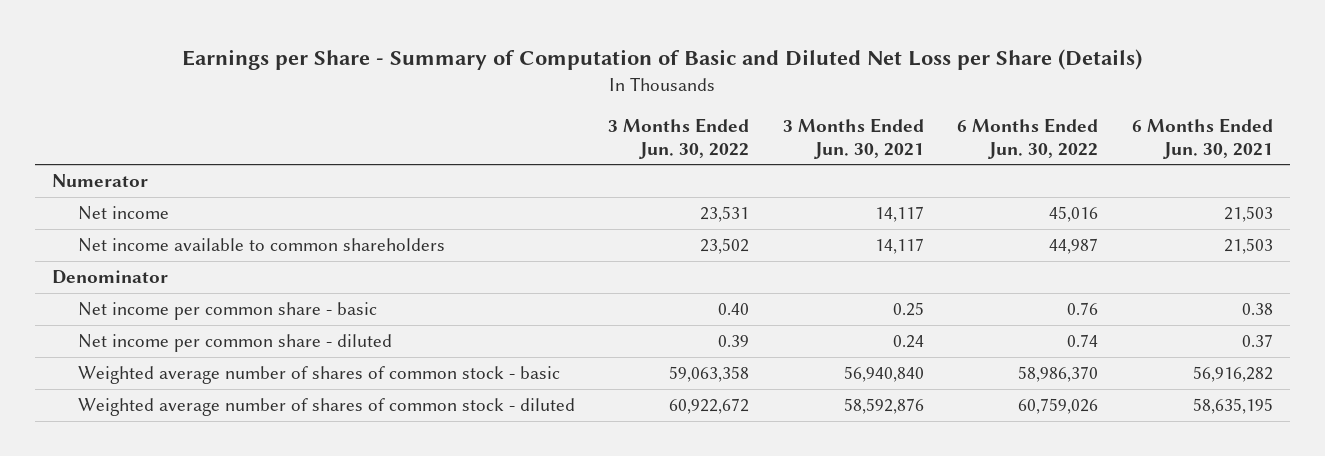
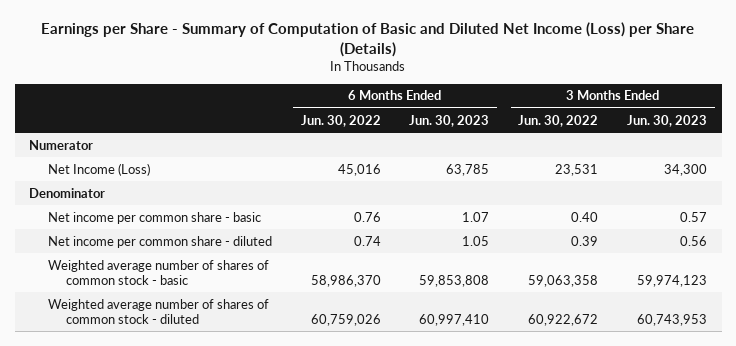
- Earnings per Share - Summary of Computation of Basic and Diluted Net Loss per Share (Details)
+ Earnings per Share - Summary of Computation of Basic and Diluted Net Income (Loss) per Share (Details)
- | 3 Months Ended Jun. 30, 2022 | 3 Months Ended Jun. 30, 2021 | 6 Months Ended Jun. 30, 2022 | 6 Months Ended Jun. 30, 2021
+ | 6 Months Ended Jun. 30, 2022 | 6 Months Ended Jun. 30, 2023 | 3 Months Ended Jun. 30, 2022 | 3 Months Ended Jun. 30, 2023
- Net income | 23,531 | 14,117 | 45,016 | 21,503
- Net income available to common shareholders | 23,502 | 14,117 | 44,987 | 21,503
+ Net Income (Loss) | 45,016 | 63,785 | 23,531 | 34,300

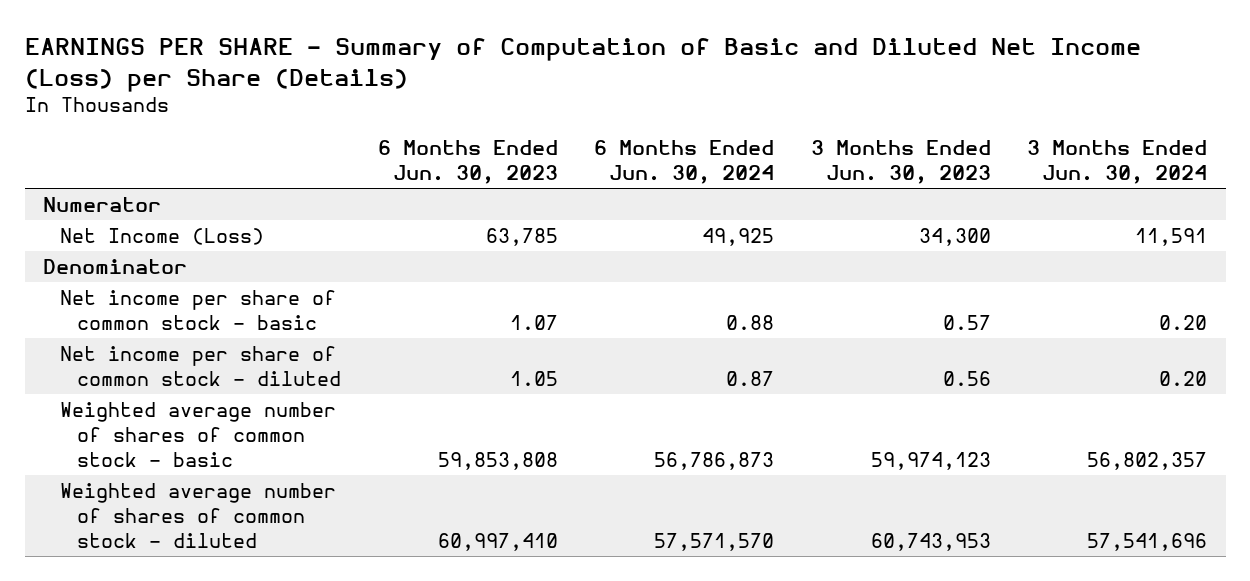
- Earnings per Share - Summary of Computation of Basic and Diluted Net Income (Loss) per Share (Details)
+ EARNINGS PER SHARE - Summary of Computation of Basic and Diluted Net Income (Loss) per Share (Details)
- | 6 Months Ended Jun. 30, 2022 | 6 Months Ended Jun. 30, 2023 | 3 Months Ended Jun. 30, 2022 | 3 Months Ended Jun. 30, 2023
+ | 6 Months Ended Jun. 30, 2023 | 6 Months Ended Jun. 30, 2024 | 3 Months Ended Jun. 30, 2023 | 3 Months Ended Jun. 30, 2024
- Net income per common share - basic | 0.76 | 1.07 | 0.40 | 0.57
- Net income per common share - diluted | 0.74 | 1.05 | 0.39 | 0.56
+ Net income per share of common stock - basic | 1.07 | 0.88 | 0.57 | 0.20
+ Net income per share of common stock - diluted | 1.05 | 0.87 | 0.56 | 0.20

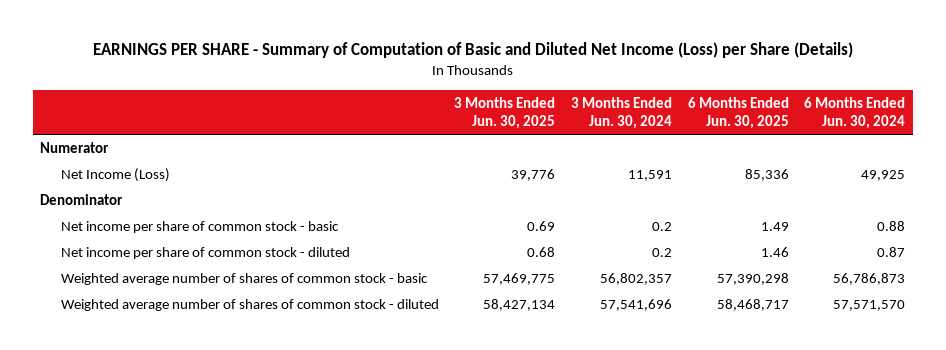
- | 6 Months Ended Jun. 30, 2023 | 6 Months Ended Jun. 30, 2024 | 3 Months Ended Jun. 30, 2023 | 3 Months Ended Jun. 30, 2024
+ | 3 Months Ended Jun. 30, 2025 | 3 Months Ended Jun. 30, 2024 | 6 Months Ended Jun. 30, 2025 | 6 Months Ended Jun. 30, 2024
- Net income per share of common stock - basic | 1.07 | 0.88 | 0.57 | 0.20
- Net income per share of common stock - diluted | 1.05 | 0.87 | 0.56 | 0.20
+ Net income per share of common stock - basic | 0.69 | 0.2 | 1.49 | 0.88
+ Net income per share of common stock - diluted | 0.68 | 0.2 | 1.46 | 0.87

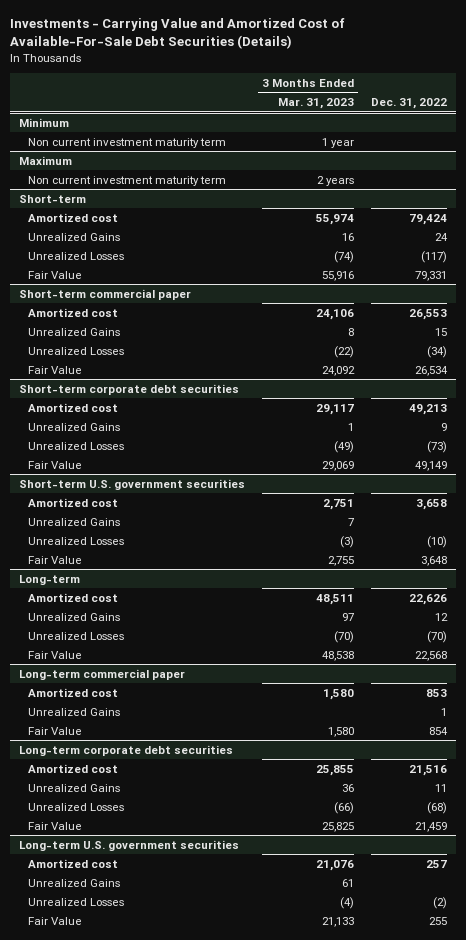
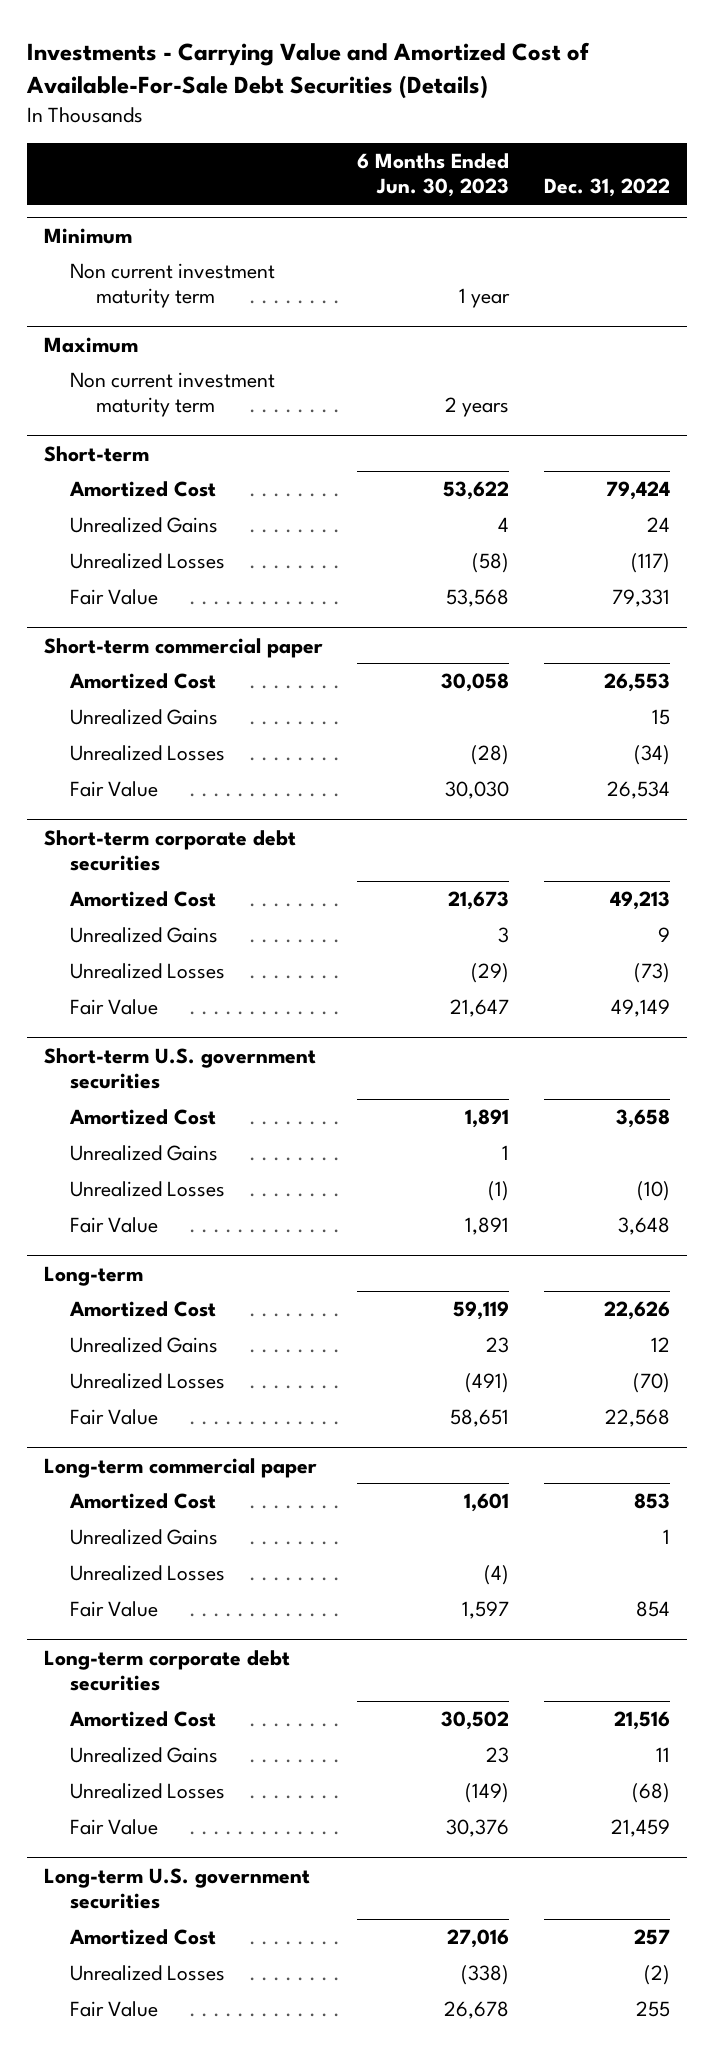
- | 3 Months Ended Mar. 31, 2023 | Dec. 31, 2022
+ | 6 Months Ended Jun. 30, 2023 | Dec. 31, 2022
@ Short-term
- Amortized cost | 55,974 | 79,424
+ Amortized Cost | 53,622 | 79,424
@ Short-term commercial paper
- Amortized cost | 24,106 | 26,553
+ Amortized Cost | 30,058 | 26,553
@ Short-term corporate debt securities
- Amortized cost | 29,117 | 49,213
+ Amortized Cost | 21,673 | 49,213
@ Short-term U.S. government securities
- Amortized cost | 2,751 | 3,658
+ Amortized Cost | 1,891 | 3,658
@ Long-term
- Amortized cost | 48,511 | 22,626
+ Amortized Cost | 59,119 | 22,626
@ Long-term commercial paper
- Amortized cost | 1,580 | 853
+ Amortized Cost | 1,601 | 853
+ Unrealized Losses | (4) |
@ Long-term corporate debt securities
- Amortized cost | 25,855 | 21,516
+ Amortized Cost | 30,502 | 21,516
@ Long-term U.S. government securities
- Amortized cost | 21,076 | 257
- Unrealized Gains | 61 |
+ Amortized Cost | 27,016 | 257

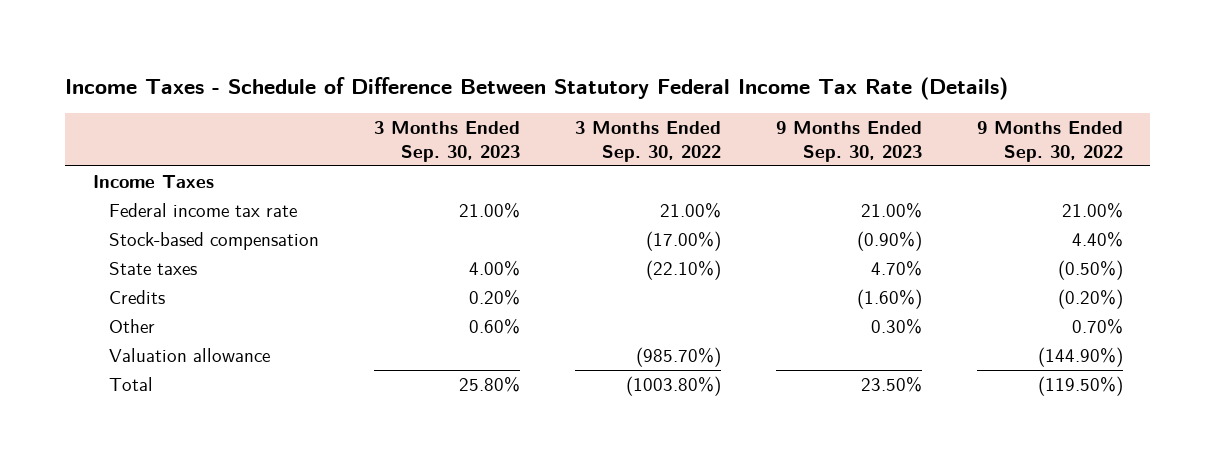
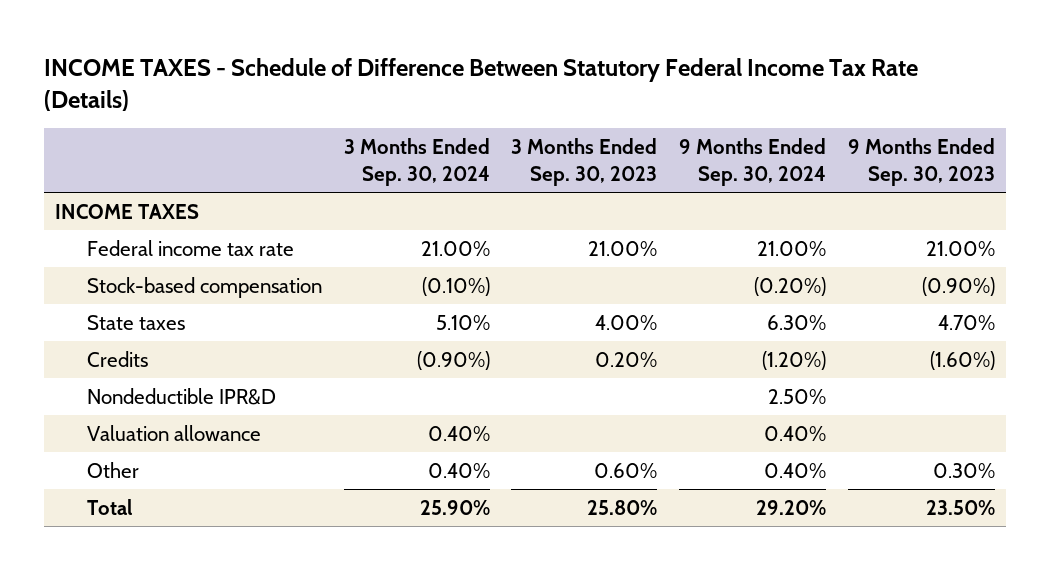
- Income Taxes - Schedule of Difference Between Statutory Federal Income Tax Rate (Details)
+ INCOME TAXES - Schedule of Difference Between Statutory Federal Income Tax Rate (Details)
- | 3 Months Ended Sep. 30, 2023 | 3 Months Ended Sep. 30, 2022 | 9 Months Ended Sep. 30, 2023 | 9 Months Ended Sep. 30, 2022
+ | 3 Months Ended Sep. 30, 2024 | 3 Months Ended Sep. 30, 2023 | 9 Months Ended Sep. 30, 2024 | 9 Months Ended Sep. 30, 2023
- Income Taxes
+ INCOME TAXES
+ Nondeductible IPR&D | | | 2.50% |
moved down: Other | 0.40% | 0.60% | 0.40% | 0.30%

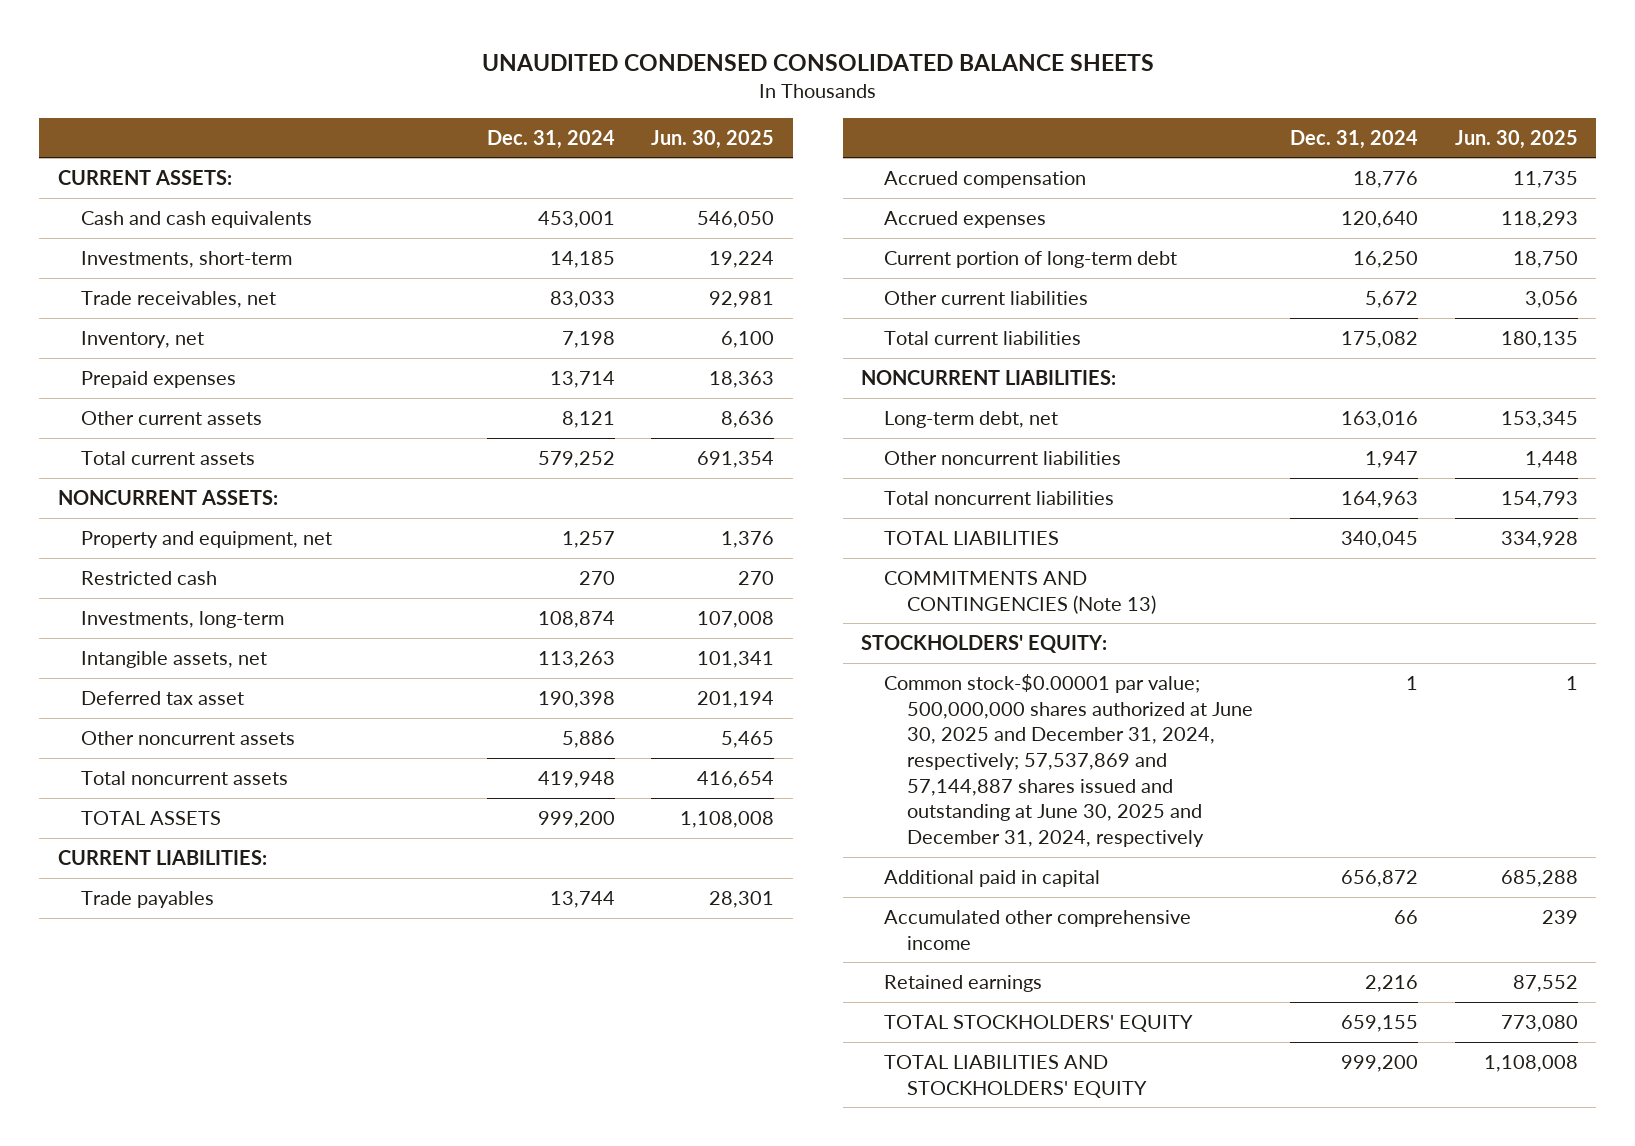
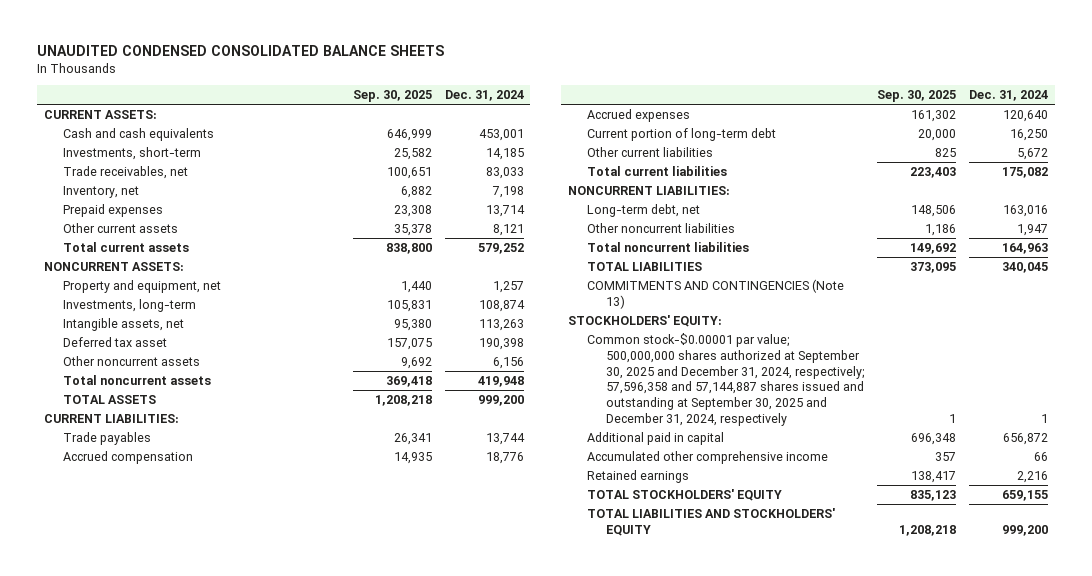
- | Dec. 31, 2024 | Jun. 30, 2025
+ | Sep. 30, 2025 | Dec. 31, 2024
- Restricted cash | 270 | 270
- Other noncurrent assets | 5,886 | 5,465
+ Other noncurrent assets | 9,692 | 6,156
- Common stock-$0.00001 par value; 500,000,000 shares authorized at June 30, 2025 and December 31, 2024, respectively; 57,537,869 and 57,144,887 shares issued and outstanding at June 30, 2025 and December 31, 2024, respectively | 1 | 1
+ Common stock-$0.00001 par value; 500,000,000 shares authorized at September 30, 2025 and December 31, 2024, respectively; 57,596,358 and 57,144,887 shares issued and outstanding at September 30, 2025 and December 31, 2024, respectively | 1 | 1

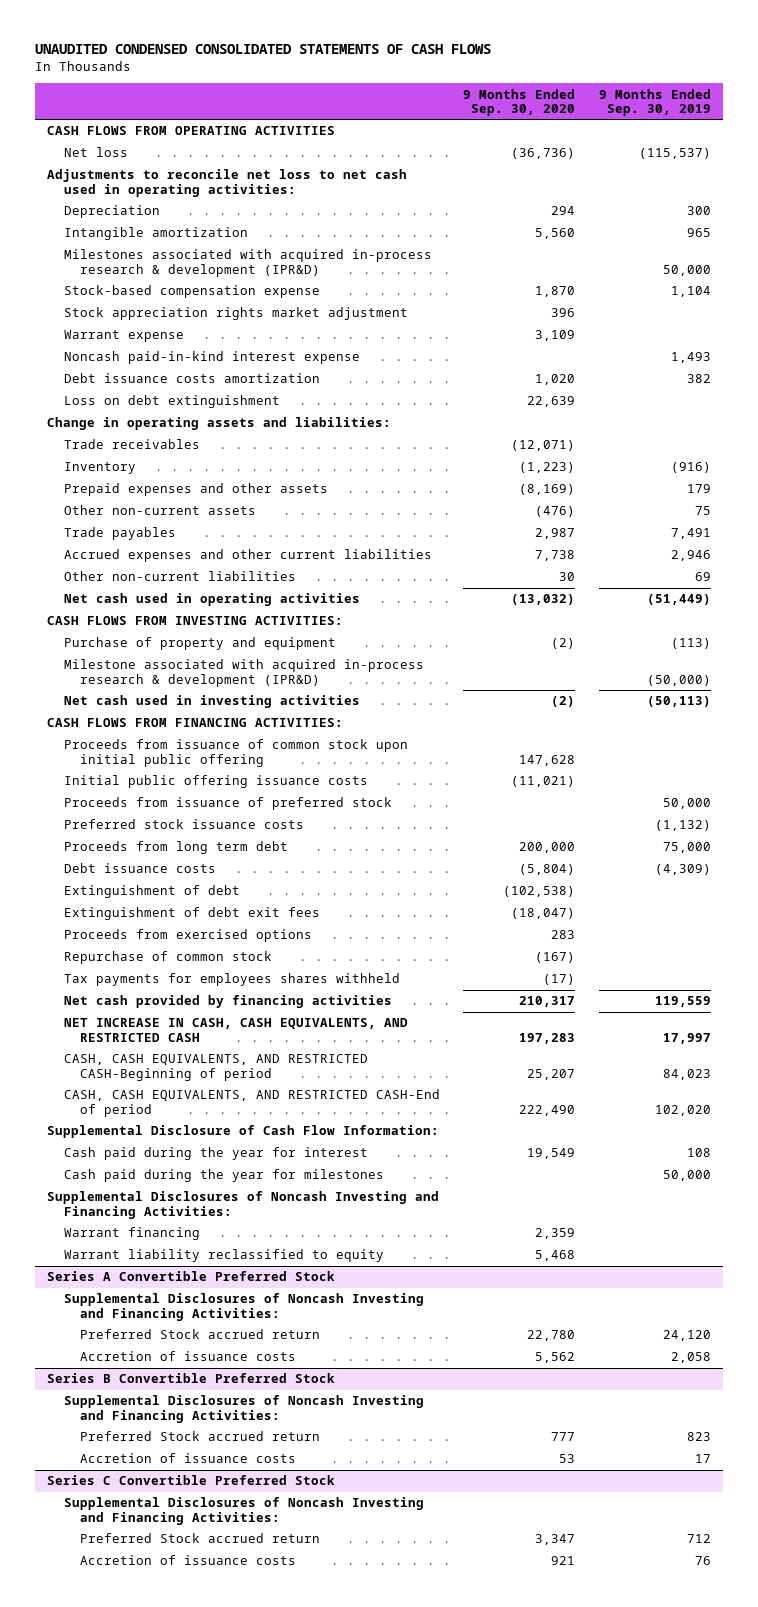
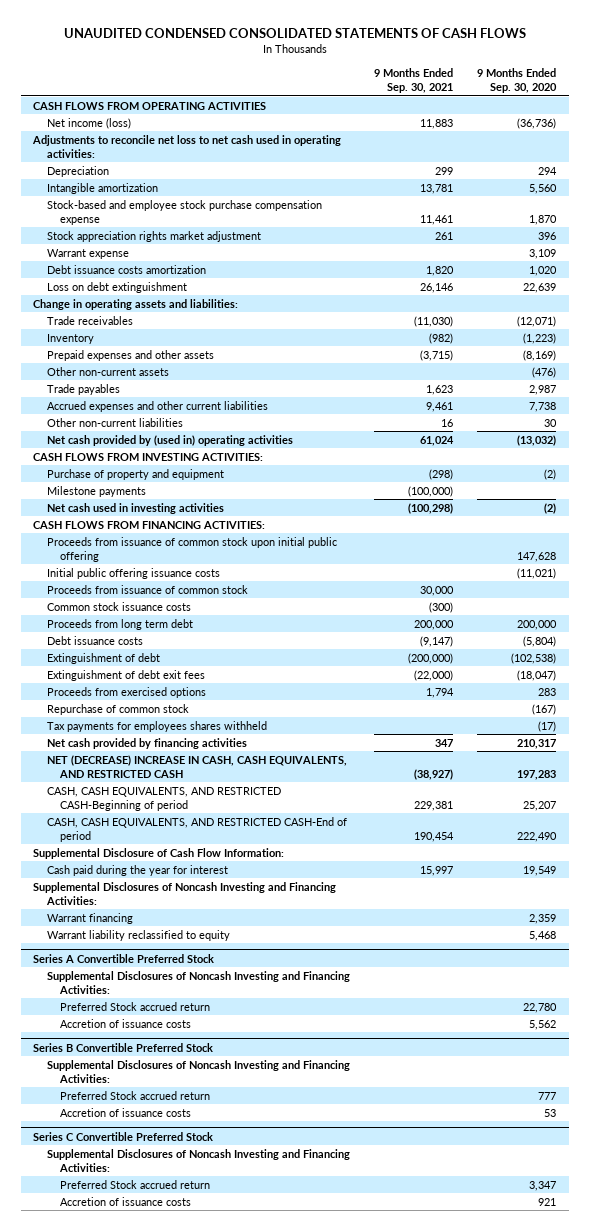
- | 9 Months Ended Sep. 30, 2020 | 9 Months Ended Sep. 30, 2019
+ | 9 Months Ended Sep. 30, 2021 | 9 Months Ended Sep. 30, 2020
- Net loss | (36,736) | (115,537)
+ Net income (loss) | 11,883 | (36,736)
- Milestones associated with acquired in-process research & development (IPR&D) | | 50,000
- Stock-based compensation expense | 1,870 | 1,104
+ Stock-based and employee stock purchase compensation expense | 11,461 | 1,870
- Noncash paid-in-kind interest expense | | 1,493
- Net cash used in operating activities | (13,032) | (51,449)
+ Net cash provided by (used in) operating activities | 61,024 | (13,032)
- Milestone associated with acquired in-process research & development (IPR&D) | | (50,000)
+ Milestone payments | (100,000) |
- Proceeds from issuance of preferred stock | | 50,000
- Preferred stock issuance costs | | (1,132)
+ Proceeds from issuance of common stock | 30,000 |
+ Common stock issuance costs | (300) |
- NET INCREASE IN CASH, CASH EQUIVALENTS, AND RESTRICTED CASH | 197,283 | 17,997
+ NET (DECREASE) INCREASE IN CASH, CASH EQUIVALENTS, AND RESTRICTED CASH | (38,927) | 197,283
- Cash paid during the year for milestones | | 50,000

